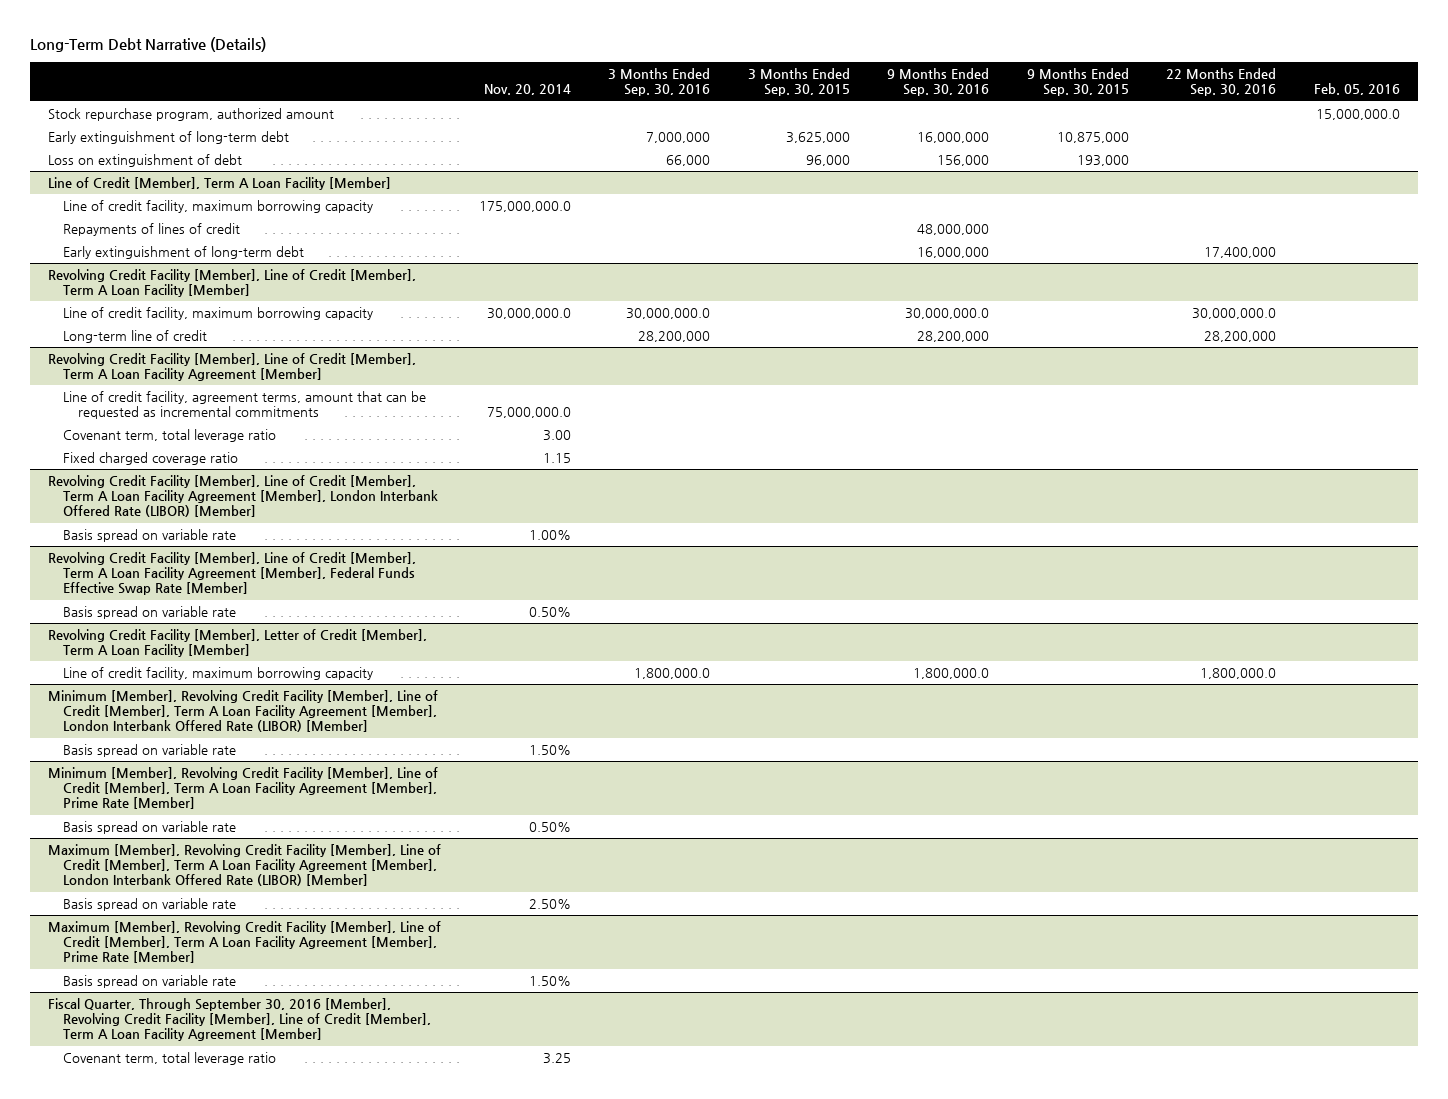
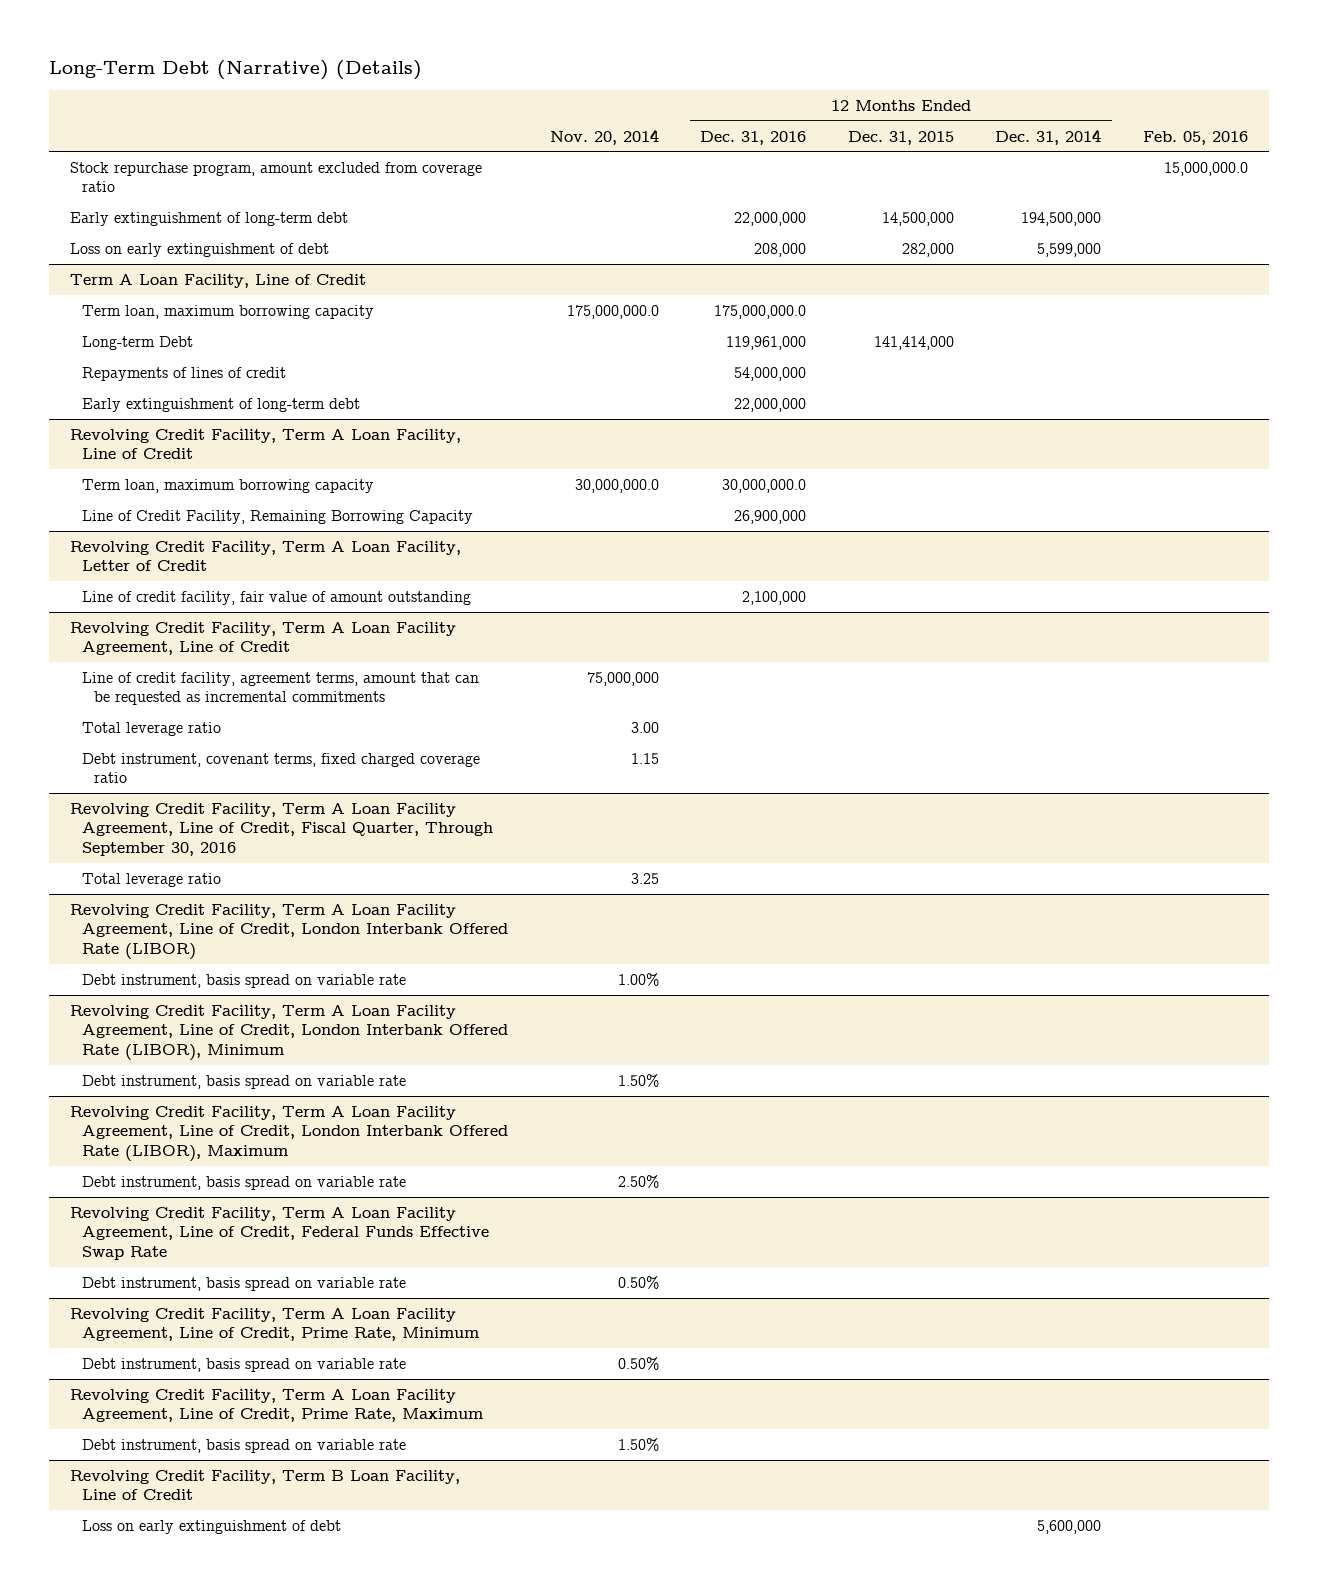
- Long-Term Debt Narrative (Details)
+ Long-Term Debt (Narrative) (Details)
- | Nov. 20, 2014 | 3 Months Ended Sep. 30, 2016 | 3 Months Ended Sep. 30, 2015 | 9 Months Ended Sep. 30, 2016 | 9 Months Ended Sep. 30, 2015 | 22 Months Ended Sep. 30, 2016 | Feb. 05, 2016
+ | Nov. 20, 2014 | 12 Months Ended Dec. 31, 2016 | 12 Months Ended Dec. 31, 2015 | 12 Months Ended Dec. 31, 2014 | Feb. 05, 2016
- Stock repurchase program, authorized amount | | | | | | | 15,000,000.0
+ Stock repurchase program, amount excluded from coverage ratio | | | | | 15,000,000.0
- Loss on extinguishment of debt | | 66,000 | 96,000 | 156,000 | 193,000 | |
- Line of Credit [Member], Term A Loan Facility [Member]
- Line of credit facility, maximum borrowing capacity | 175,000,000.0 | | | | | |
+ Loss on early extinguishment of debt | | 208,000 | 282,000 | 5,599,000 |
+ Term A Loan Facility, Line of Credit
+ Term loan, maximum borrowing capacity | 175,000,000.0 | 175,000,000.0 | | |
+ Long-term Debt | | 119,961,000 | 141,414,000 | |
- Revolving Credit Facility [Member], Line of Credit [Member], Term A Loan Facility [Member]
- Line of credit facility, maximum borrowing capacity | 30,000,000.0 | 30,000,000.0 | | 30,000,000.0 | | 30,000,000.0 |
- Long-term line of credit | | 28,200,000 | | 28,200,000 | | 28,200,000 |
- Revolving Credit Facility [Member], Line of Credit [Member], Term A Loan Facility Agreement [Member]
- Line of credit facility, agreement terms, amount that can be requested as incremental commitments | 75,000,000.0 | | | | | |
- Covenant term, total leverage ratio | 3.00 | | | | | |
- Fixed charged coverage ratio | 1.15 | | | | | |
- Revolving Credit Facility [Member], Line of Credit [Member], Term A Loan Facility Agreement [Member], London Interbank Offered Rate (LIBOR) [Member]
- Basis spread on variable rate | 1.00% | | | | | |
- Revolving Credit Facility [Member], Line of Credit [Member], Term A Loan Facility Agreement [Member], Federal Funds Effective Swap Rate [Member]
- Basis spread on variable rate | 0.50% | | | | | |
- Revolving Credit Facility [Member], Letter of Credit [Member], Term A Loan Facility [Member]
- Line of credit facility, maximum borrowing capacity | | 1,800,000.0 | | 1,800,000.0 | | 1,800,000.0 |
- Minimum [Member], Revolving Credit Facility [Member], Line of Credit [Member], Term A Loan Facility Agreement [Member], London Interbank Offered Rate (LIBOR) [Member]
- Basis spread on variable rate | 1.50% | | | | | |
- Minimum [Member], Revolving Credit Facility [Member], Line of Credit [Member], Term A Loan Facility Agreement [Member], Prime Rate [Member]
- Basis spread on variable rate | 0.50% | | | | | |
- Maximum [Member], Revolving Credit Facility [Member], Line of Credit [Member], Term A Loan Facility Agreement [Member], London Interbank Offered Rate (LIBOR) [Member]
- Basis spread on variable rate | 2.50% | | | | | |
- Maximum [Member], Revolving Credit Facility [Member], Line of Credit [Member], Term A Loan Facility Agreement [Member], Prime Rate [Member]
- Basis spread on variable rate | 1.50% | | | | | |
- Fiscal Quarter, Through September 30, 2016 [Member], Revolving Credit Facility [Member], Line of Credit [Member], Term A Loan Facility Agreement [Member]
- Covenant term, total leverage ratio | 3.25 | | | | | |
+ Revolving Credit Facility, Term A Loan Facility, Line of Credit
+ Term loan, maximum borrowing capacity | 30,000,000.0 | 30,000,000.0 | | |
+ Line of Credit Facility, Remaining Borrowing Capacity | | 26,900,000 | | |
+ Revolving Credit Facility, Term A Loan Facility, Letter of Credit
+ Line of credit facility, fair value of amount outstanding | | 2,100,000 | | |
+ Revolving Credit Facility, Term A Loan Facility Agreement, Line of Credit
+ Line of credit facility, agreement terms, amount that can be requested as incremental commitments | 75,000,000 | | | |
+ Total leverage ratio | 3.00 | | | |
+ Debt instrument, covenant terms, fixed charged coverage ratio | 1.15 | | | |
+ Revolving Credit Facility, Term A Loan Facility Agreement, Line of Credit, Fiscal Quarter, Through September 30, 2016
+ Total leverage ratio | 3.25 | | | |
+ Revolving Credit Facility, Term A Loan Facility Agreement, Line of Credit, London Interbank Offered Rate (LIBOR)
+ Debt instrument, basis spread on variable rate | 1.00% | | | |
+ Revolving Credit Facility, Term A Loan Facility Agreement, Line of Credit, London Interbank Offered Rate (LIBOR), Minimum
+ Debt instrument, basis spread on variable rate | 1.50% | | | |
+ Revolving Credit Facility, Term A Loan Facility Agreement, Line of Credit, London Interbank Offered Rate (LIBOR), Maximum
+ Debt instrument, basis spread on variable rate | 2.50% | | | |
+ Revolving Credit Facility, Term A Loan Facility Agreement, Line of Credit, Federal Funds Effective Swap Rate
+ Debt instrument, basis spread on variable rate | 0.50% | | | |
+ Revolving Credit Facility, Term A Loan Facility Agreement, Line of Credit, Prime Rate, Minimum
+ Debt instrument, basis spread on variable rate | 0.50% | | | |
+ Revolving Credit Facility, Term A Loan Facility Agreement, Line of Credit, Prime Rate, Maximum
+ Debt instrument, basis spread on variable rate | 1.50% | | | |
+ Revolving Credit Facility, Term B Loan Facility, Line of Credit
+ Loss on early extinguishment of debt | | | | 5,600,000 |

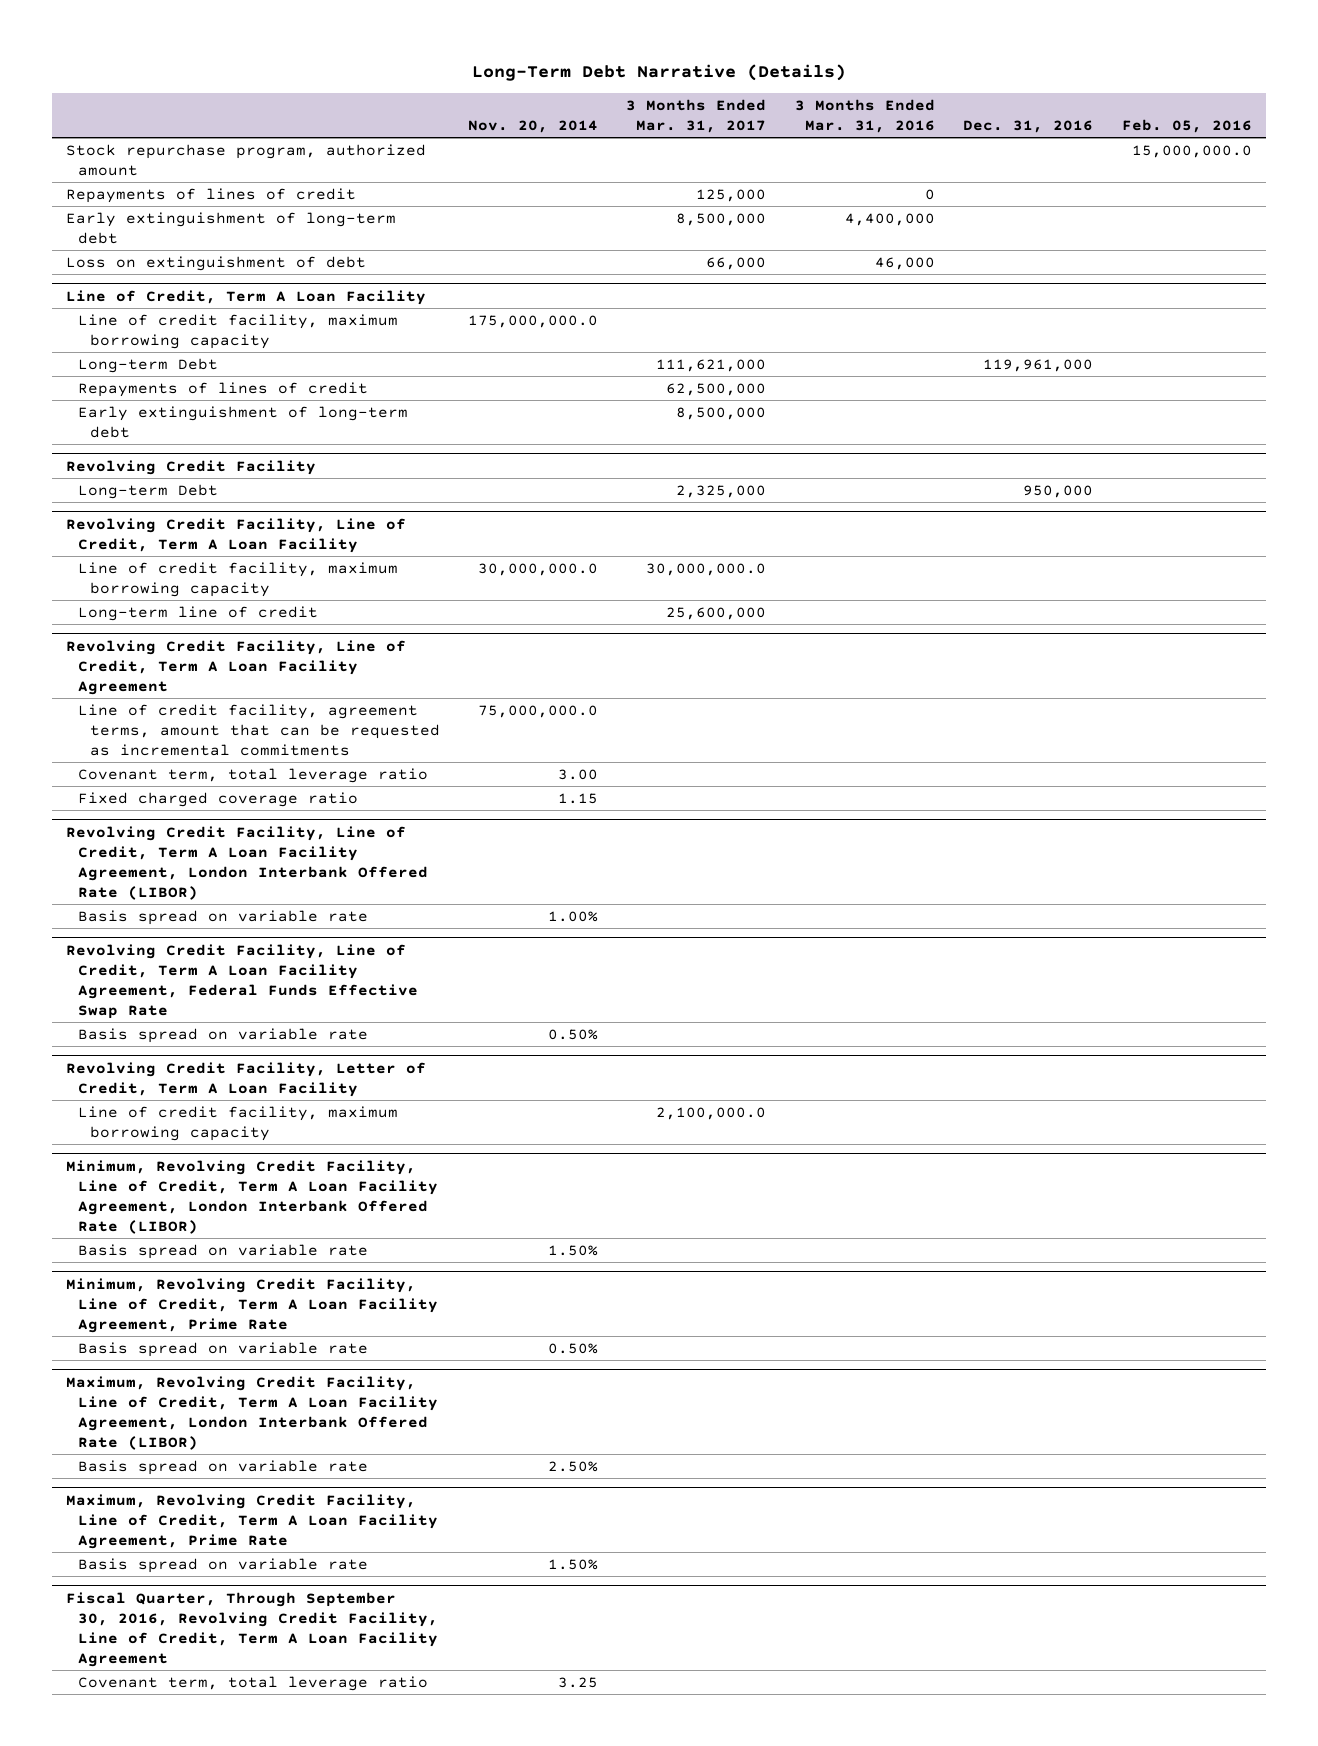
- Long-Term Debt (Narrative) (Details)
+ Long-Term Debt Narrative (Details)
- | Nov. 20, 2014 | 12 Months Ended Dec. 31, 2016 | 12 Months Ended Dec. 31, 2015 | 12 Months Ended Dec. 31, 2014 | Feb. 05, 2016
+ | Nov. 20, 2014 | 3 Months Ended Mar. 31, 2017 | 3 Months Ended Mar. 31, 2016 | Dec. 31, 2016 | Feb. 05, 2016
- Stock repurchase program, amount excluded from coverage ratio | | | | | 15,000,000.0
+ Stock repurchase program, authorized amount | | | | | 15,000,000.0
+ Repayments of lines of credit | | 125,000 | 0 | |
- Loss on early extinguishment of debt | | 208,000 | 282,000 | 5,599,000 |
- Term A Loan Facility, Line of Credit
- Term loan, maximum borrowing capacity | 175,000,000.0 | 175,000,000.0 | | |
+ Loss on extinguishment of debt | | 66,000 | 46,000 | |
+ Line of Credit, Term A Loan Facility
+ Line of credit facility, maximum borrowing capacity | 175,000,000.0 | | | |
- Revolving Credit Facility, Term A Loan Facility, Line of Credit
- Term loan, maximum borrowing capacity | 30,000,000.0 | 30,000,000.0 | | |
- Line of Credit Facility, Remaining Borrowing Capacity | | 26,900,000 | | |
- Revolving Credit Facility, Term A Loan Facility, Letter of Credit
- Line of credit facility, fair value of amount outstanding | | 2,100,000 | | |
- Revolving Credit Facility, Term A Loan Facility Agreement, Line of Credit
- Line of credit facility, agreement terms, amount that can be requested as incremental commitments | 75,000,000 | | | |
- Total leverage ratio | 3.00 | | | |
- Debt instrument, covenant terms, fixed charged coverage ratio | 1.15 | | | |
- Revolving Credit Facility, Term A Loan Facility Agreement, Line of Credit, Fiscal Quarter, Through September 30, 2016
- Total leverage ratio | 3.25 | | | |
- Revolving Credit Facility, Term A Loan Facility Agreement, Line of Credit, London Interbank Offered Rate (LIBOR)
- Debt instrument, basis spread on variable rate | 1.00% | | | |
- Revolving Credit Facility, Term A Loan Facility Agreement, Line of Credit, London Interbank Offered Rate (LIBOR), Minimum
- Debt instrument, basis spread on variable rate | 1.50% | | | |
- Revolving Credit Facility, Term A Loan Facility Agreement, Line of Credit, London Interbank Offered Rate (LIBOR), Maximum
- Debt instrument, basis spread on variable rate | 2.50% | | | |
- Revolving Credit Facility, Term A Loan Facility Agreement, Line of Credit, Federal Funds Effective Swap Rate
- Debt instrument, basis spread on variable rate | 0.50% | | | |
- Revolving Credit Facility, Term A Loan Facility Agreement, Line of Credit, Prime Rate, Minimum
- Debt instrument, basis spread on variable rate | 0.50% | | | |
- Revolving Credit Facility, Term A Loan Facility Agreement, Line of Credit, Prime Rate, Maximum
- Debt instrument, basis spread on variable rate | 1.50% | | | |
- Revolving Credit Facility, Term B Loan Facility, Line of Credit
- Loss on early extinguishment of debt | | | | 5,600,000 |
+ Revolving Credit Facility
+ Long-term Debt | | 2,325,000 | | 950,000 |
+ Revolving Credit Facility, Line of Credit, Term A Loan Facility
+ Line of credit facility, maximum borrowing capacity | 30,000,000.0 | 30,000,000.0 | | |
+ Long-term line of credit | | 25,600,000 | | |
+ Revolving Credit Facility, Line of Credit, Term A Loan Facility Agreement
+ Line of credit facility, agreement terms, amount that can be requested as incremental commitments | 75,000,000.0 | | | |
+ Covenant term, total leverage ratio | 3.00 | | | |
+ Fixed charged coverage ratio | 1.15 | | | |
+ Revolving Credit Facility, Line of Credit, Term A Loan Facility Agreement, London Interbank Offered Rate (LIBOR)
+ Basis spread on variable rate | 1.00% | | | |
+ Revolving Credit Facility, Line of Credit, Term A Loan Facility Agreement, Federal Funds Effective Swap Rate
+ Basis spread on variable rate | 0.50% | | | |
+ Revolving Credit Facility, Letter of Credit, Term A Loan Facility
+ Line of credit facility, maximum borrowing capacity | | 2,100,000.0 | | |
+ Minimum, Revolving Credit Facility, Line of Credit, Term A Loan Facility Agreement, London Interbank Offered Rate (LIBOR)
+ Basis spread on variable rate | 1.50% | | | |
+ Minimum, Revolving Credit Facility, Line of Credit, Term A Loan Facility Agreement, Prime Rate
+ Basis spread on variable rate | 0.50% | | | |
+ Maximum, Revolving Credit Facility, Line of Credit, Term A Loan Facility Agreement, London Interbank Offered Rate (LIBOR)
+ Basis spread on variable rate | 2.50% | | | |
+ Maximum, Revolving Credit Facility, Line of Credit, Term A Loan Facility Agreement, Prime Rate
+ Basis spread on variable rate | 1.50% | | | |
+ Fiscal Quarter, Through September 30, 2016, Revolving Credit Facility, Line of Credit, Term A Loan Facility Agreement
+ Covenant term, total leverage ratio | 3.25 | | | |

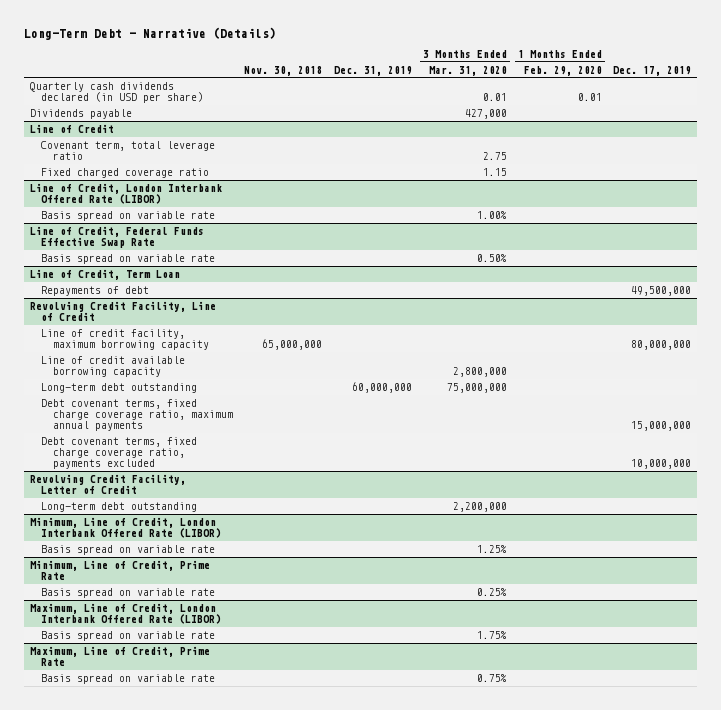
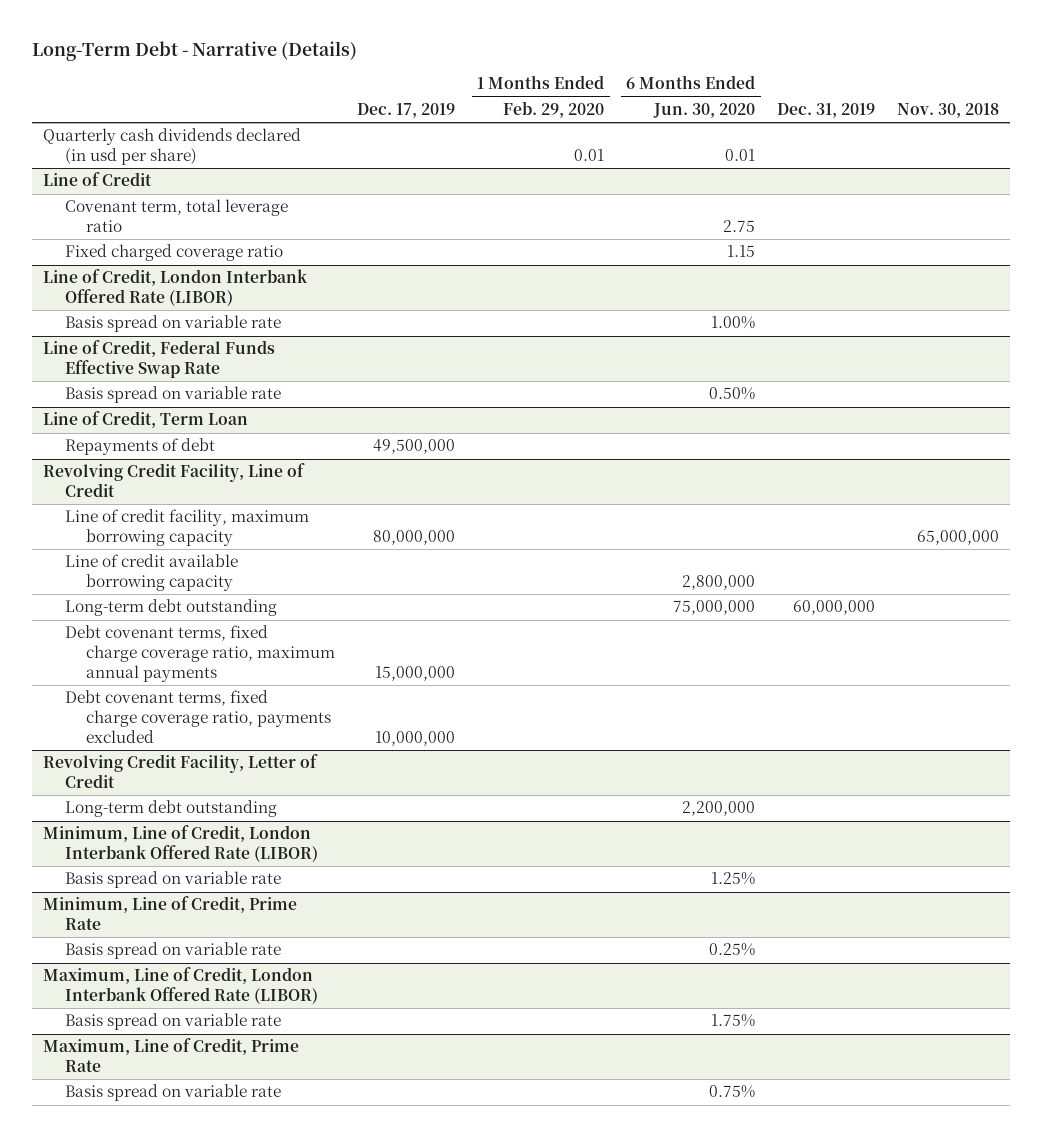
- | Nov. 30, 2018 | Dec. 31, 2019 | 3 Months Ended Mar. 31, 2020 | 1 Months Ended Feb. 29, 2020 | Dec. 17, 2019
+ | Dec. 17, 2019 | 1 Months Ended Feb. 29, 2020 | 6 Months Ended Jun. 30, 2020 | Dec. 31, 2019 | Nov. 30, 2018
- Quarterly cash dividends declared (in USD per share) | | | 0.01 | 0.01 |
- Dividends payable | | | 427,000 | |
+ Quarterly cash dividends declared (in usd per share) | | 0.01 | 0.01 | |

